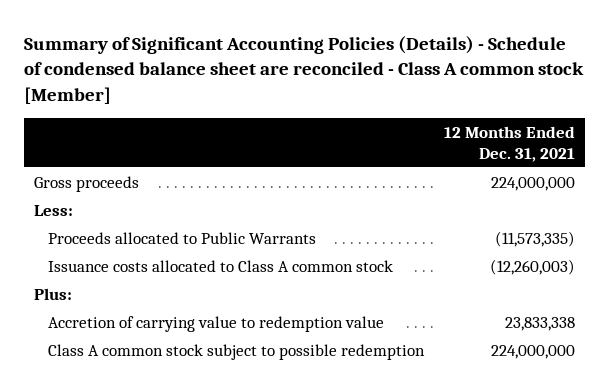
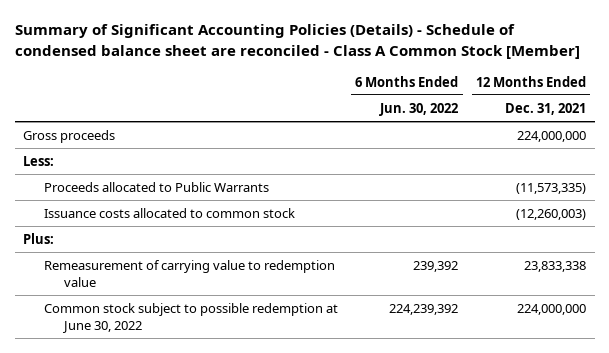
- Summary of Significant Accounting Policies (Details) - Schedule of condensed balance sheet are reconciled - Class A common stock [Member]
+ Summary of Significant Accounting Policies (Details) - Schedule of condensed balance sheet are reconciled - Class A Common Stock [Member]
- | 12 Months Ended Dec. 31, 2021
+ | 6 Months Ended Jun. 30, 2022 | 12 Months Ended Dec. 31, 2021
- Issuance costs allocated to Class A common stock | (12,260,003)
+ Issuance costs allocated to common stock | | (12,260,003)
- Accretion of carrying value to redemption value | 23,833,338
- Class A common stock subject to possible redemption | 224,000,000
+ Remeasurement of carrying value to redemption value | 239,392 | 23,833,338
+ Common stock subject to possible redemption at June 30, 2022 | 224,239,392 | 224,000,000

